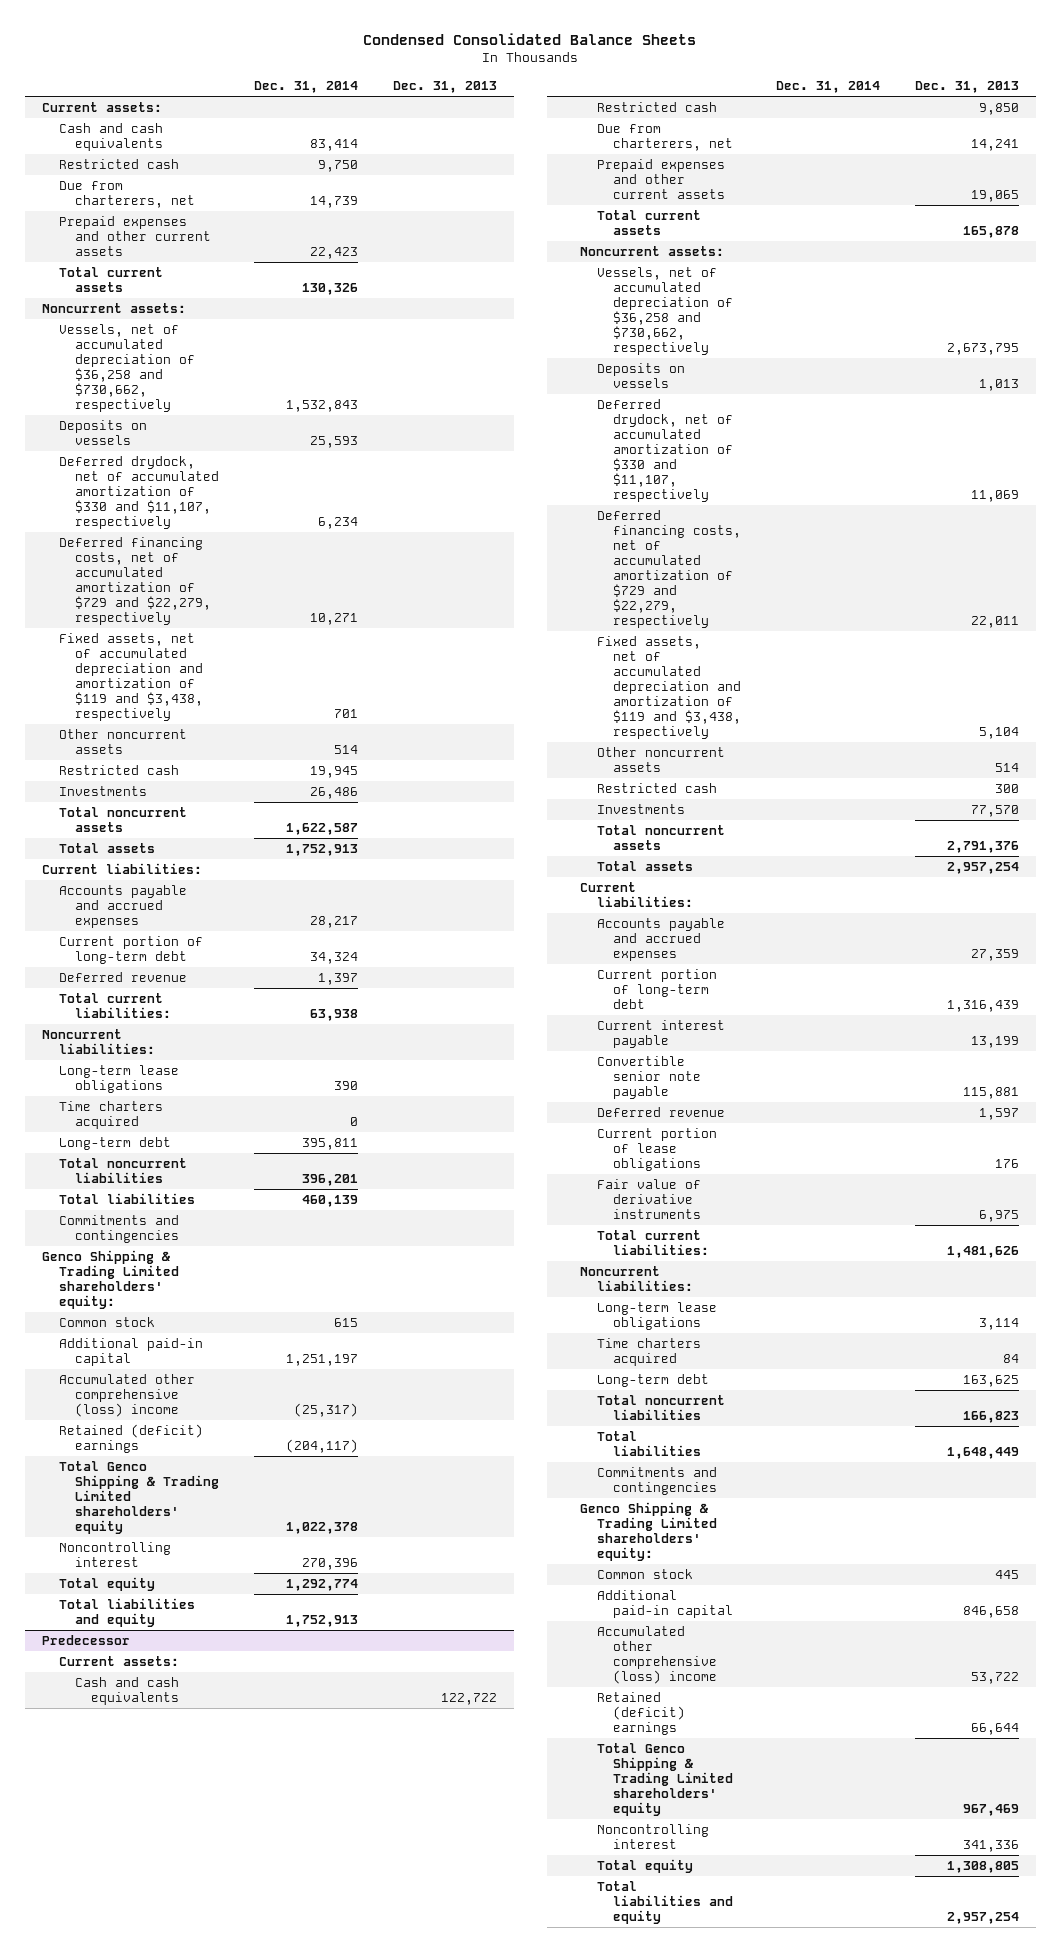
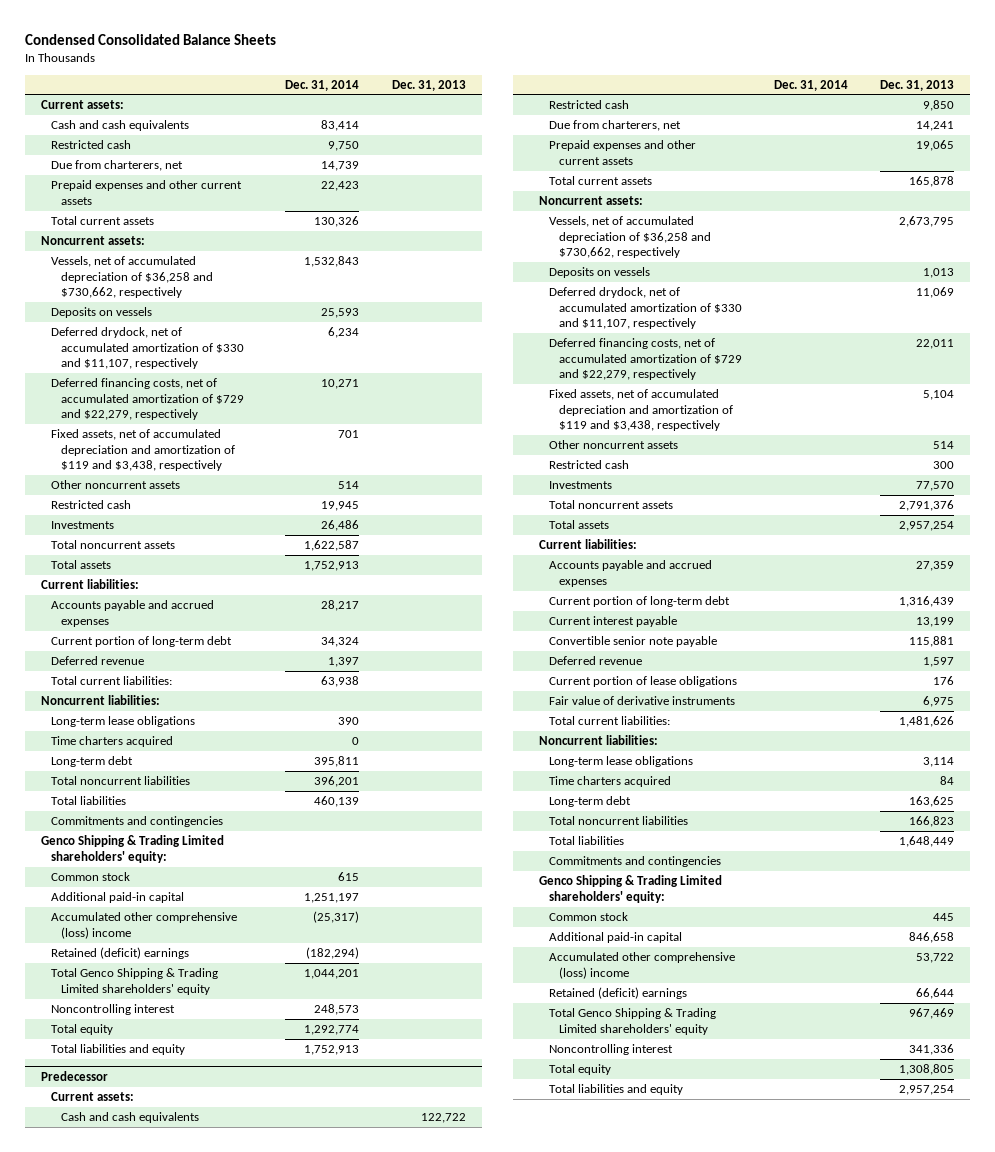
- Retained (deficit) earnings | (204,117) |
- Total Genco Shipping & Trading Limited shareholders' equity | 1,022,378 |
- Noncontrolling interest | 270,396 |
+ Retained (deficit) earnings | (182,294) |
+ Total Genco Shipping & Trading Limited shareholders' equity | 1,044,201 |
+ Noncontrolling interest | 248,573 |

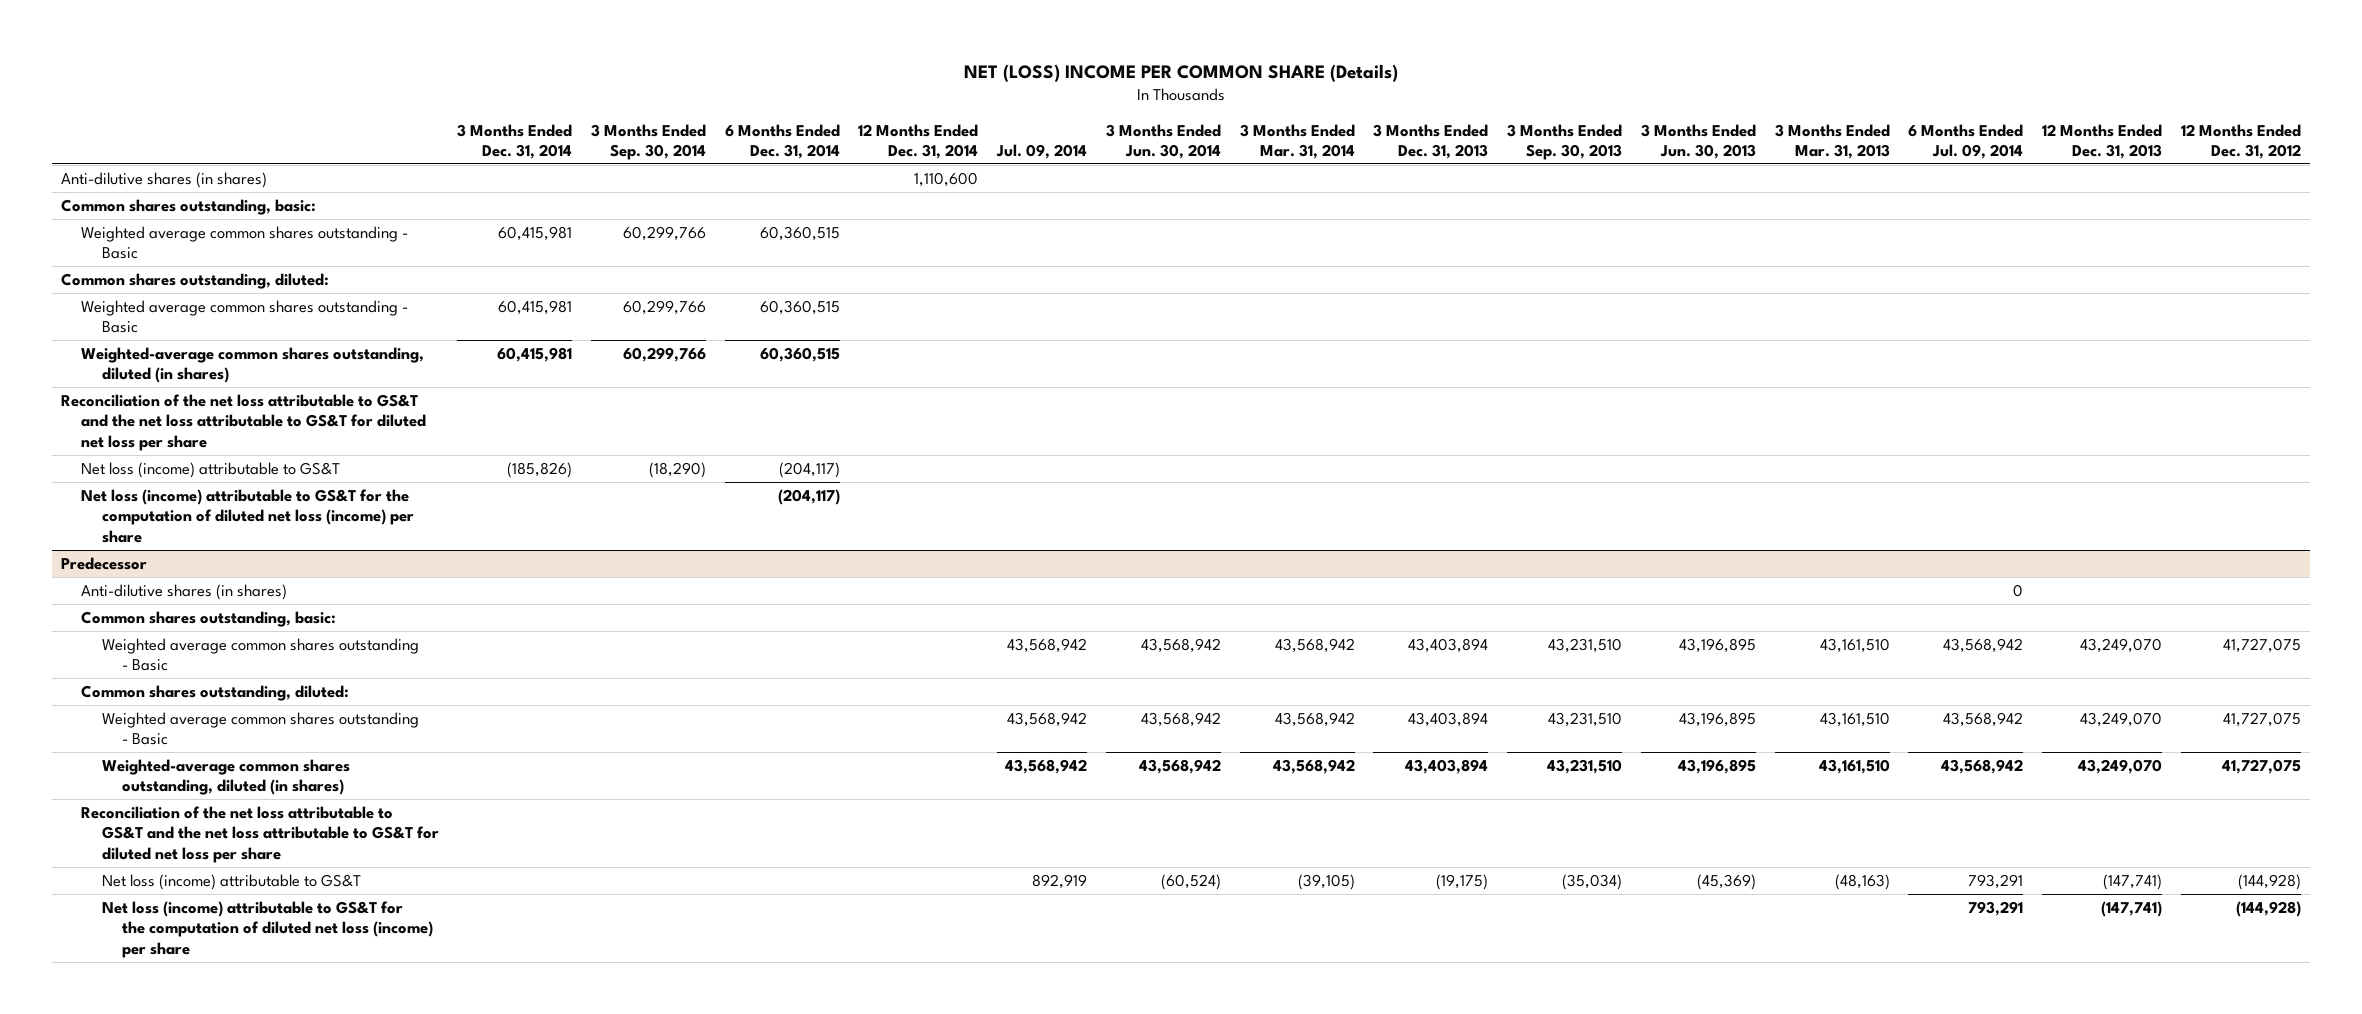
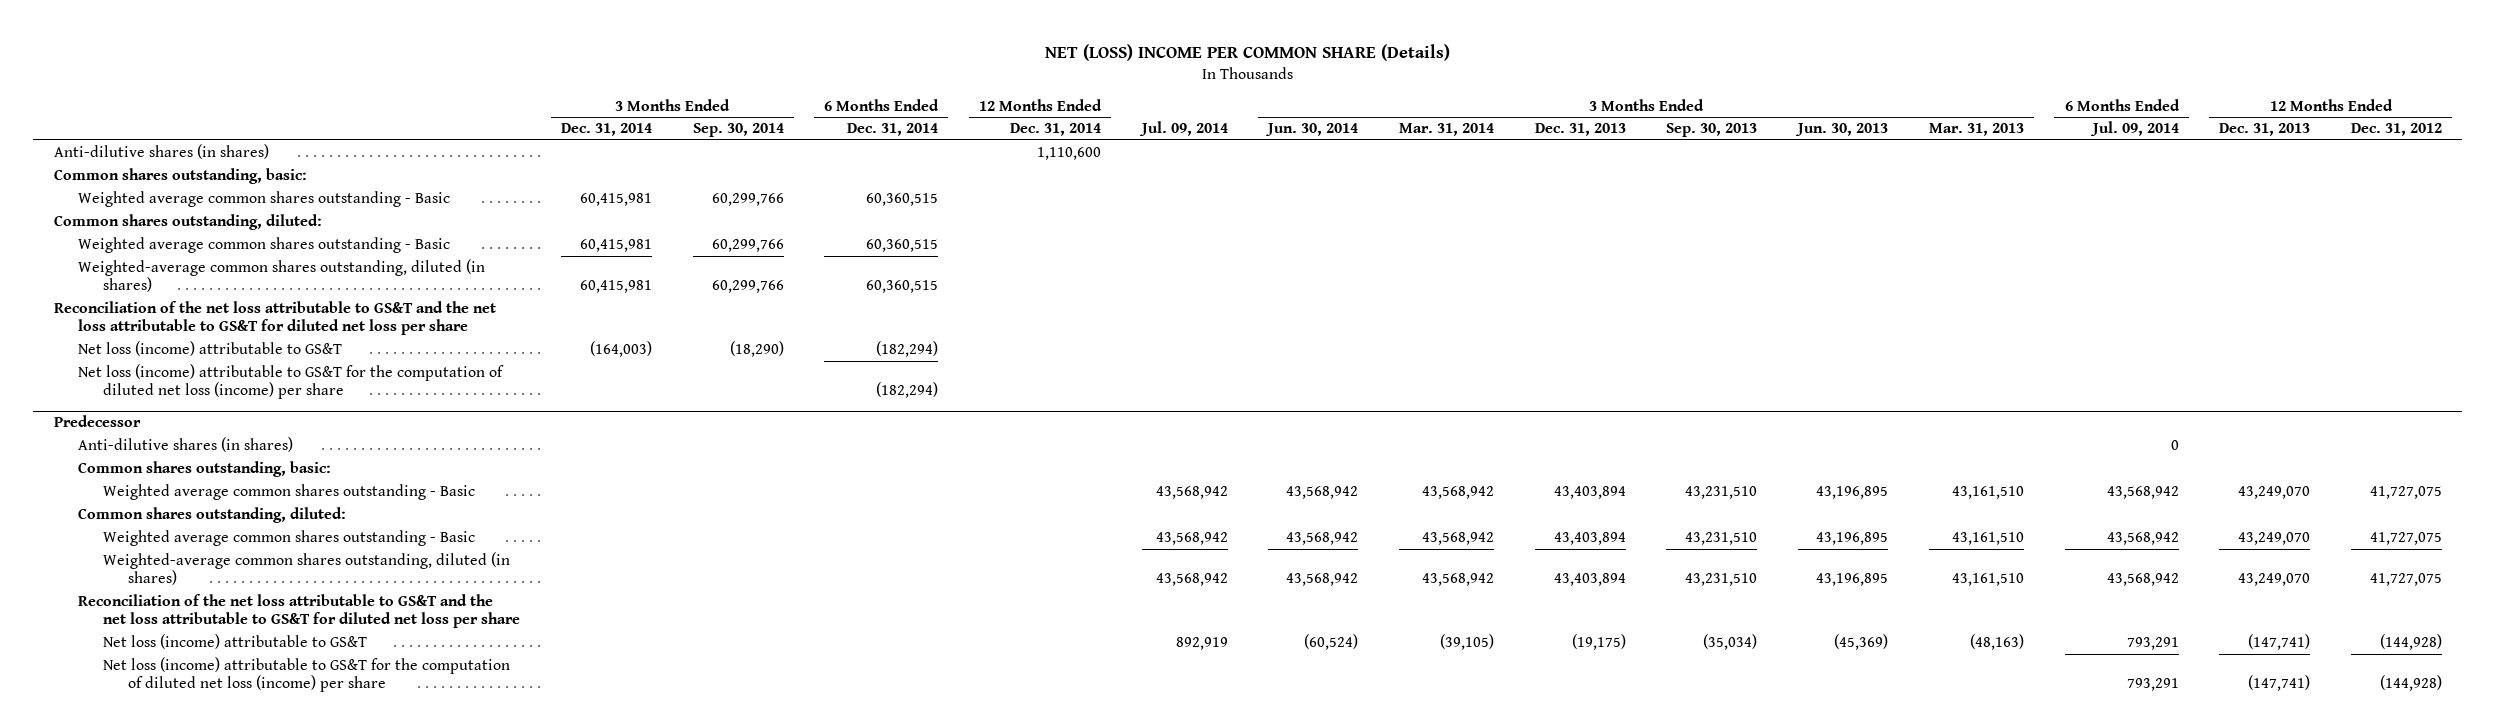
- Net loss (income) attributable to GS&T | (185,826) | (18,290) | (204,117) | | | | | | | | | | |
- Net loss (income) attributable to GS&T for the computation of diluted net loss (income) per share | | | (204,117) | | | | | | | | | | |
+ Net loss (income) attributable to GS&T | (164,003) | (18,290) | (182,294) | | | | | | | | | | |
+ Net loss (income) attributable to GS&T for the computation of diluted net loss (income) per share | | | (182,294) | | | | | | | | | | |

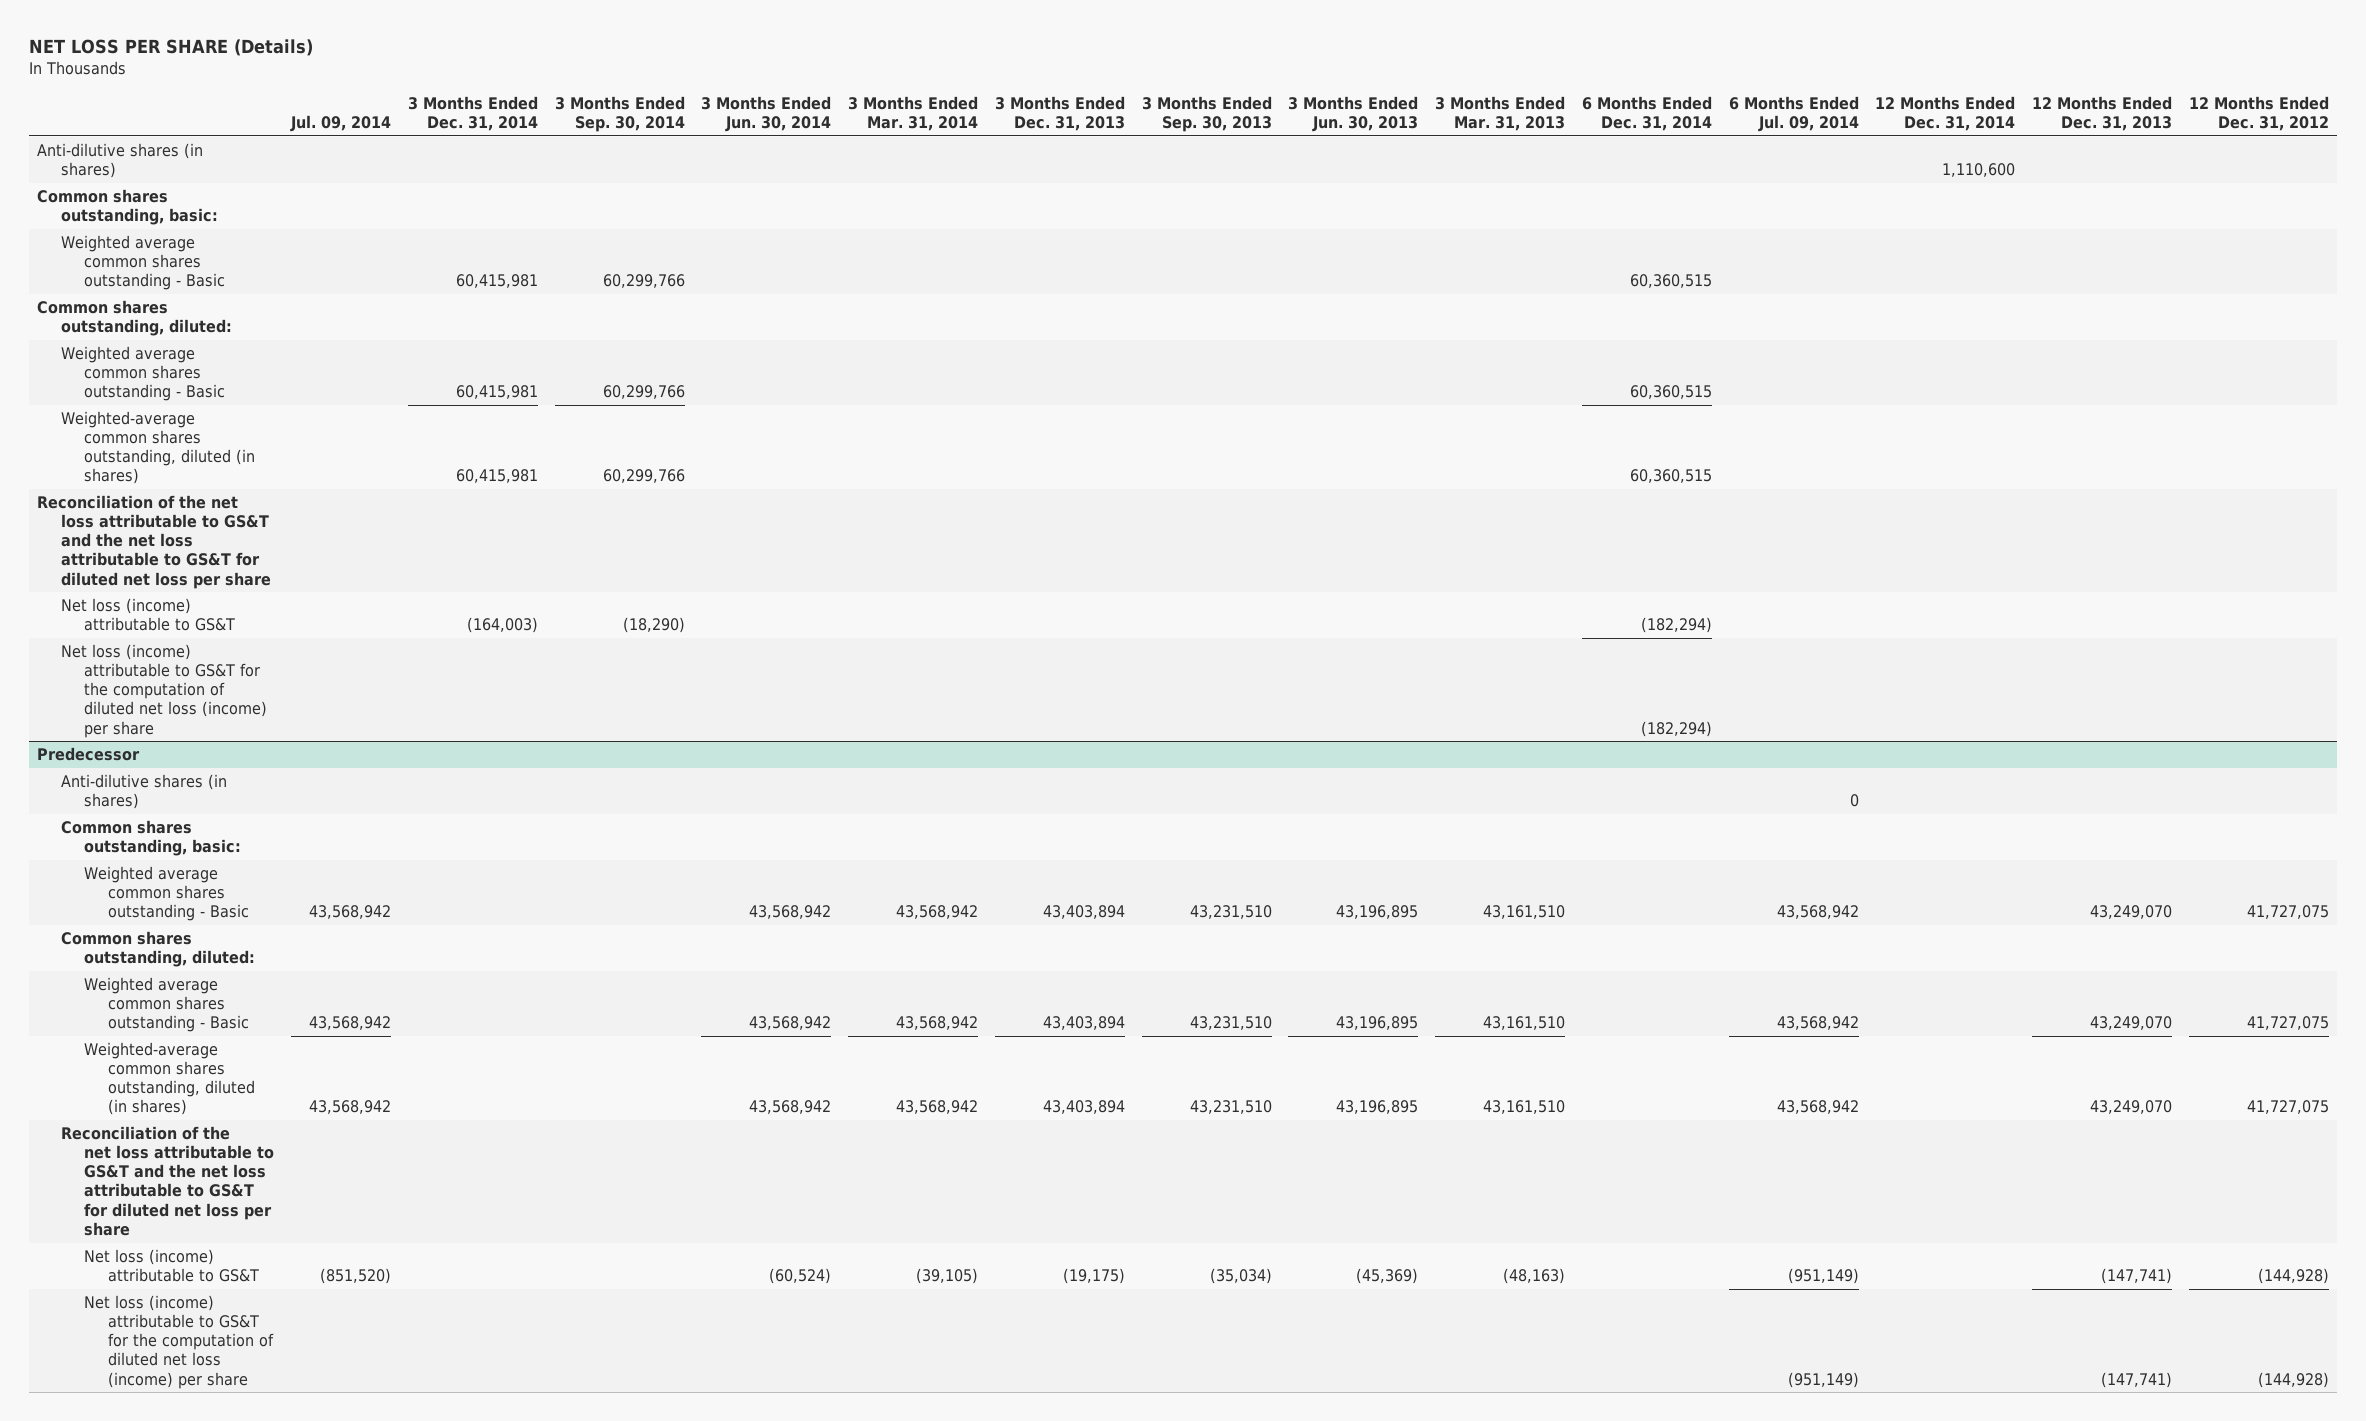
- NET (LOSS) INCOME PER COMMON SHARE (Details)
+ NET LOSS PER SHARE (Details)
- | 3 Months Ended Dec. 31, 2014 | 3 Months Ended Sep. 30, 2014 | 6 Months Ended Dec. 31, 2014 | 12 Months Ended Dec. 31, 2014 | Jul. 09, 2014 | 3 Months Ended Jun. 30, 2014 | 3 Months Ended Mar. 31, 2014 | 3 Months Ended Dec. 31, 2013 | 3 Months Ended Sep. 30, 2013 | 3 Months Ended Jun. 30, 2013 | 3 Months Ended Mar. 31, 2013 | 6 Months Ended Jul. 09, 2014 | 12 Months Ended Dec. 31, 2013 | 12 Months Ended Dec. 31, 2012
+ | Jul. 09, 2014 | 3 Months Ended Dec. 31, 2014 | 3 Months Ended Sep. 30, 2014 | 3 Months Ended Jun. 30, 2014 | 3 Months Ended Mar. 31, 2014 | 3 Months Ended Dec. 31, 2013 | 3 Months Ended Sep. 30, 2013 | 3 Months Ended Jun. 30, 2013 | 3 Months Ended Mar. 31, 2013 | 6 Months Ended Dec. 31, 2014 | 6 Months Ended Jul. 09, 2014 | 12 Months Ended Dec. 31, 2014 | 12 Months Ended Dec. 31, 2013 | 12 Months Ended Dec. 31, 2012
@ Predecessor
- Net loss (income) attributable to GS&T | | | | | 892,919 | (60,524) | (39,105) | (19,175) | (35,034) | (45,369) | (48,163) | 793,291 | (147,741) | (144,928)
- Net loss (income) attributable to GS&T for the computation of diluted net loss (income) per share | | | | | | | | | | | | 793,291 | (147,741) | (144,928)
+ Net loss (income) attributable to GS&T | (851,520) | | | (60,524) | (39,105) | (19,175) | (35,034) | (45,369) | (48,163) | | (951,149) | | (147,741) | (144,928)
+ Net loss (income) attributable to GS&T for the computation of diluted net loss (income) per share | | | | | | | | | | | (951,149) | | (147,741) | (144,928)

